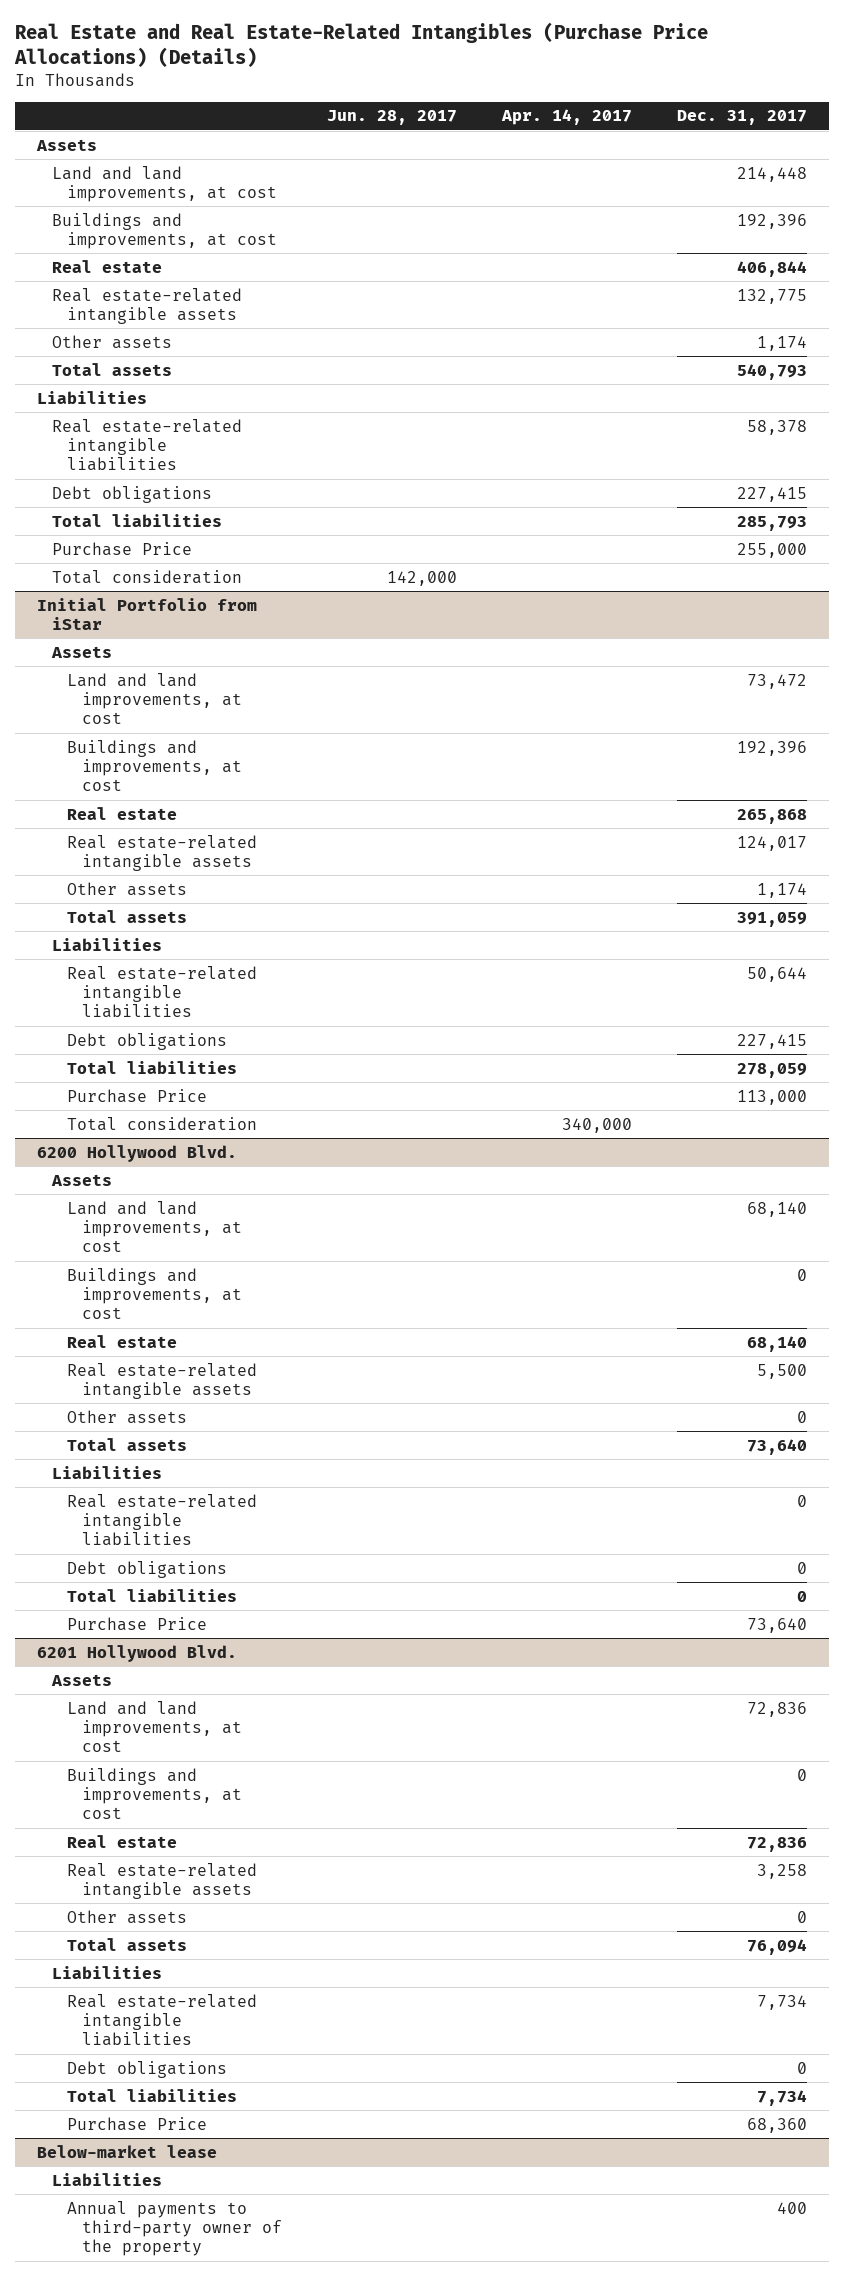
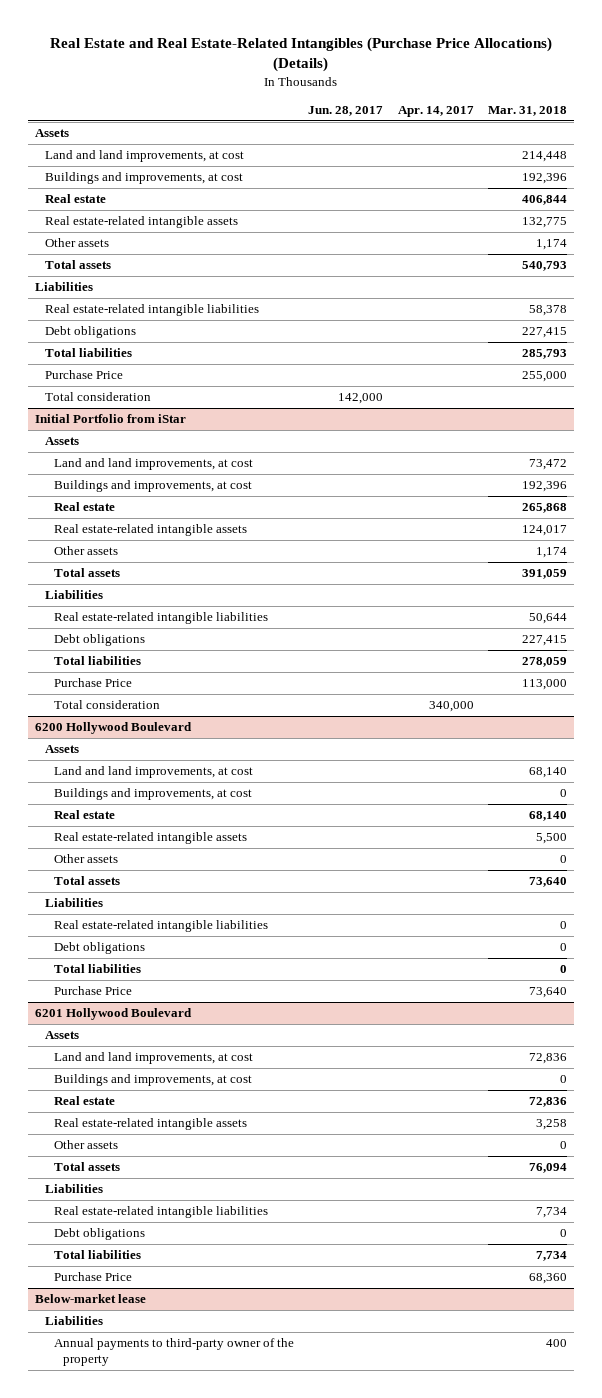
- | Jun. 28, 2017 | Apr. 14, 2017 | Dec. 31, 2017
+ | Jun. 28, 2017 | Apr. 14, 2017 | Mar. 31, 2018
- 6200 Hollywood Blvd.
+ 6200 Hollywood Boulevard
- 6201 Hollywood Blvd.
+ 6201 Hollywood Boulevard

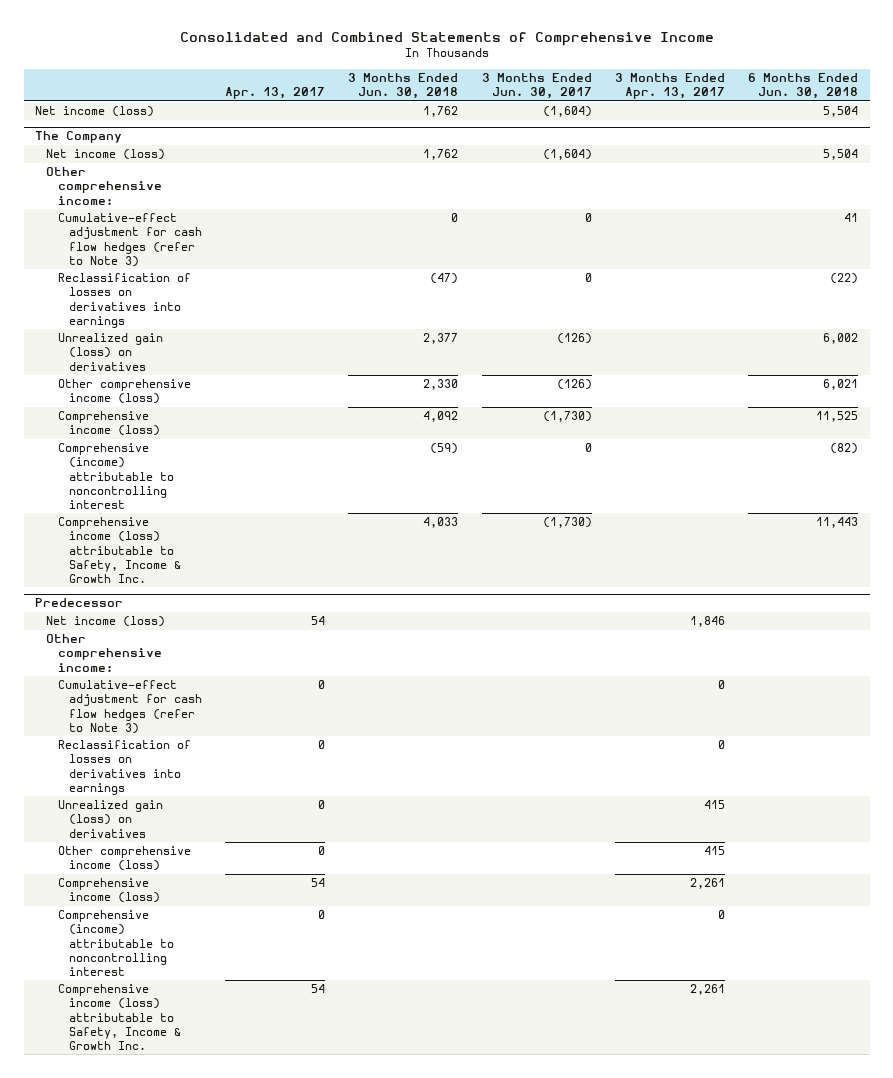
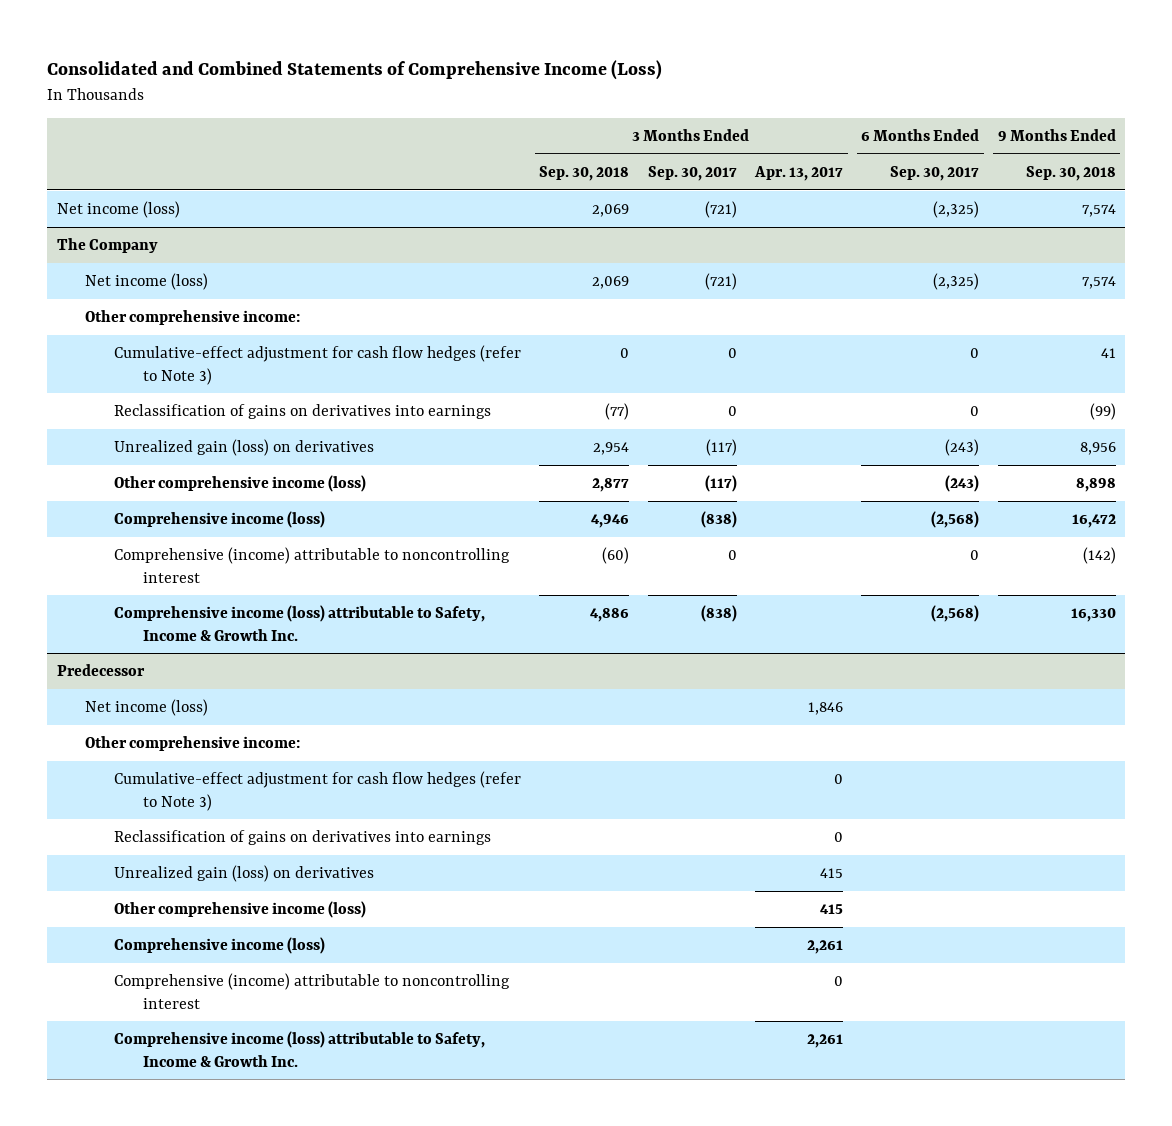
- Consolidated and Combined Statements of Comprehensive Income
+ Consolidated and Combined Statements of Comprehensive Income (Loss)
- | Apr. 13, 2017 | 3 Months Ended Jun. 30, 2018 | 3 Months Ended Jun. 30, 2017 | 3 Months Ended Apr. 13, 2017 | 6 Months Ended Jun. 30, 2018
+ | 3 Months Ended Sep. 30, 2018 | 3 Months Ended Sep. 30, 2017 | 3 Months Ended Apr. 13, 2017 | 6 Months Ended Sep. 30, 2017 | 9 Months Ended Sep. 30, 2018
@ The Company
- Reclassification of losses on derivatives into earnings | | (47) | 0 | | (22)
+ Reclassification of gains on derivatives into earnings | (77) | 0 | | 0 | (99)
@ Predecessor
- Reclassification of losses on derivatives into earnings | 0 | | | 0 |
+ Reclassification of gains on derivatives into earnings | | | 0 | |

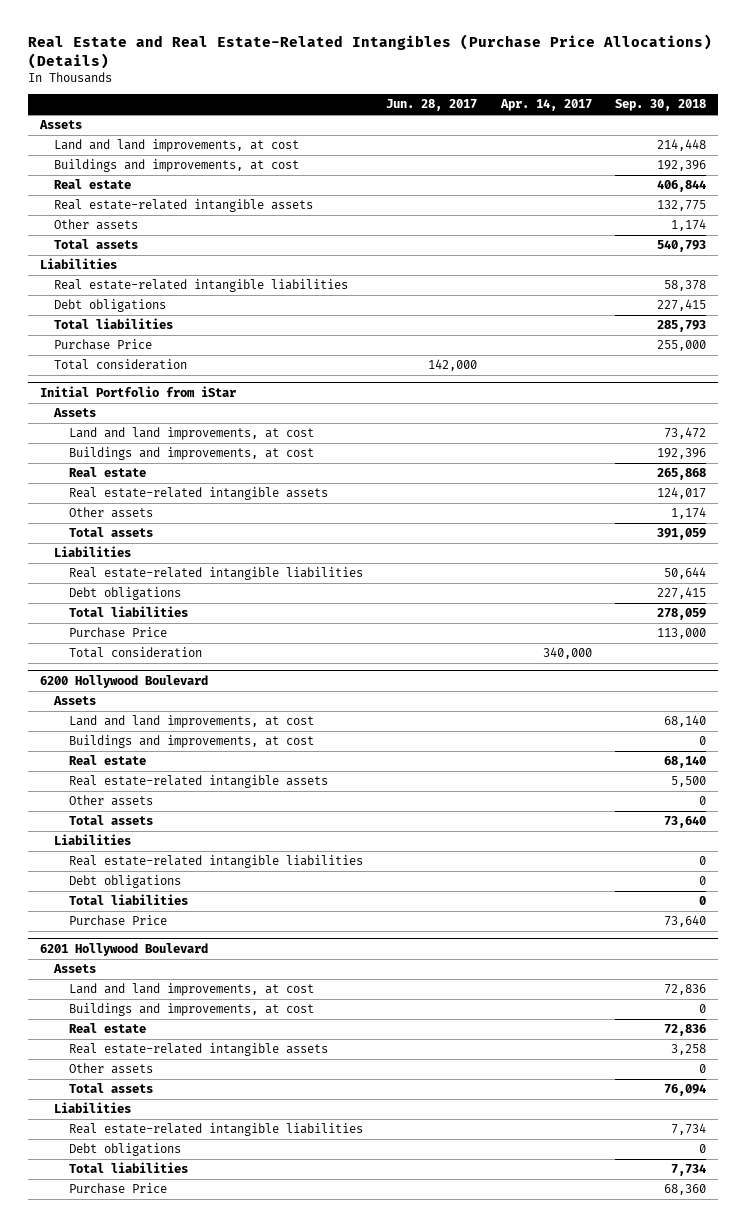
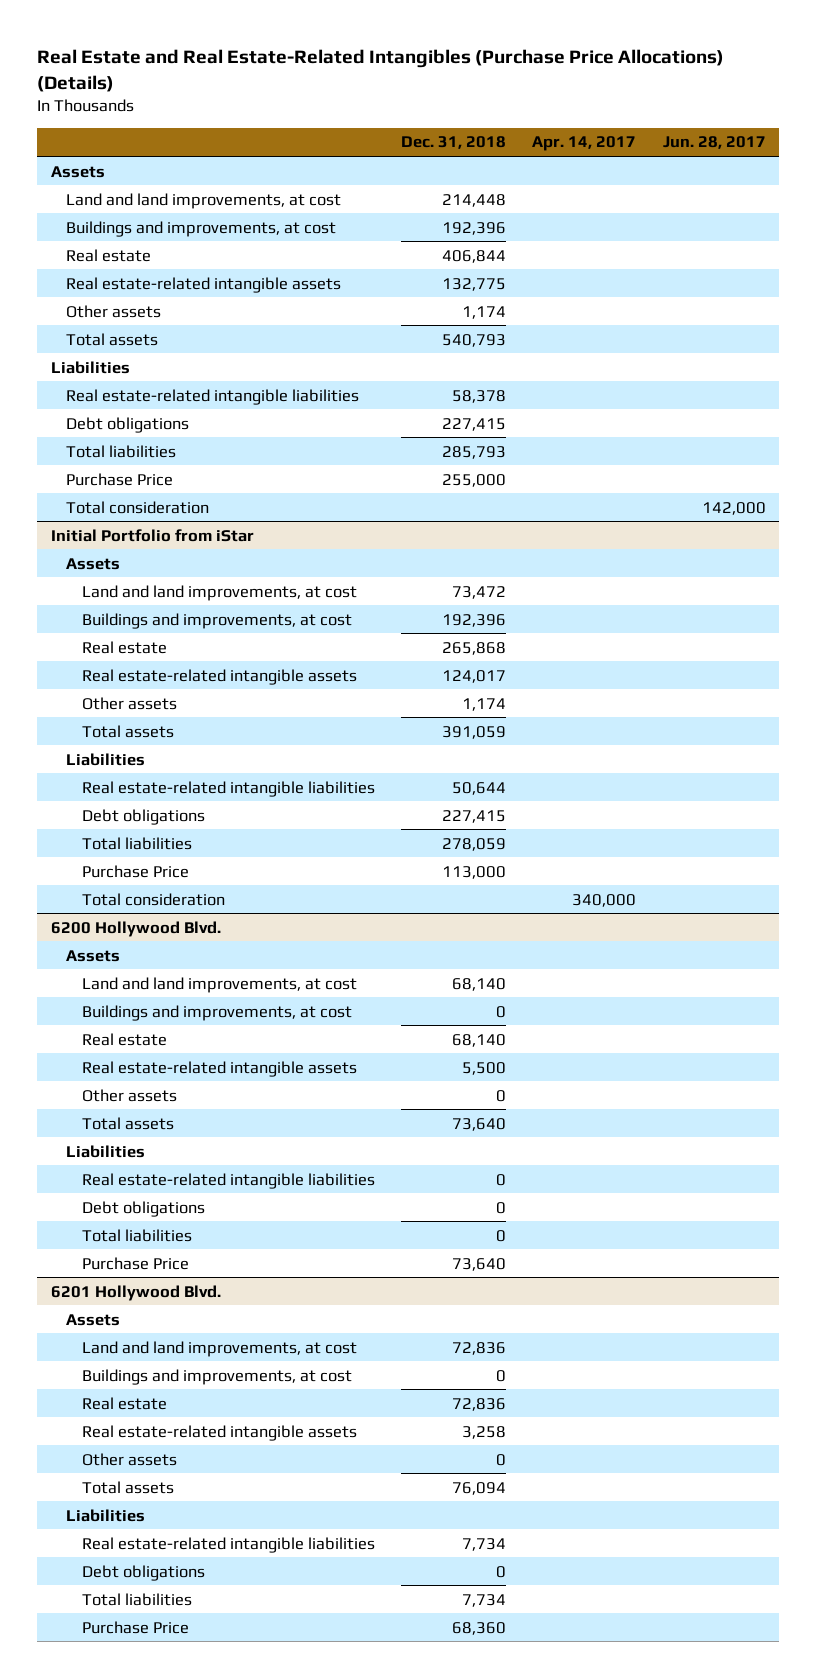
- | Jun. 28, 2017 | Apr. 14, 2017 | Sep. 30, 2018
+ | Dec. 31, 2018 | Apr. 14, 2017 | Jun. 28, 2017
- 6200 Hollywood Boulevard
+ 6200 Hollywood Blvd.
- 6201 Hollywood Boulevard
+ 6201 Hollywood Blvd.

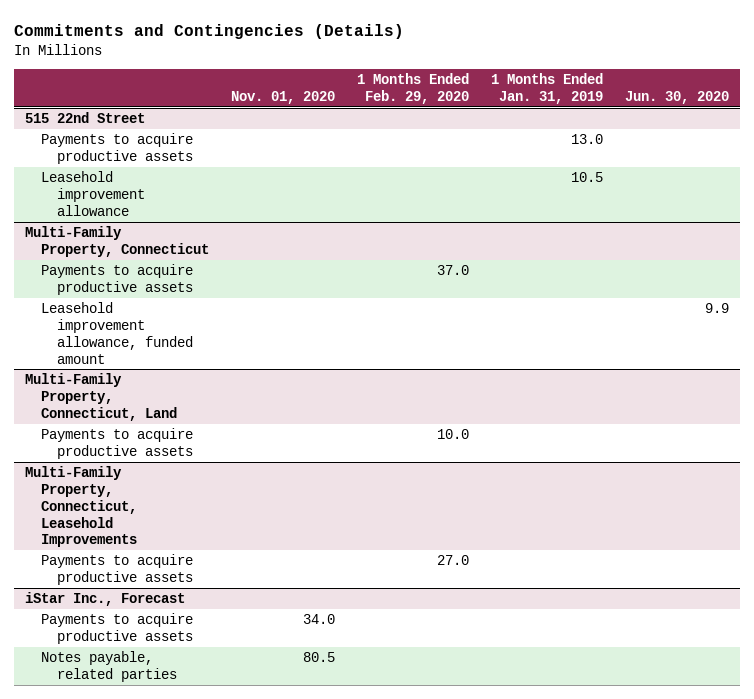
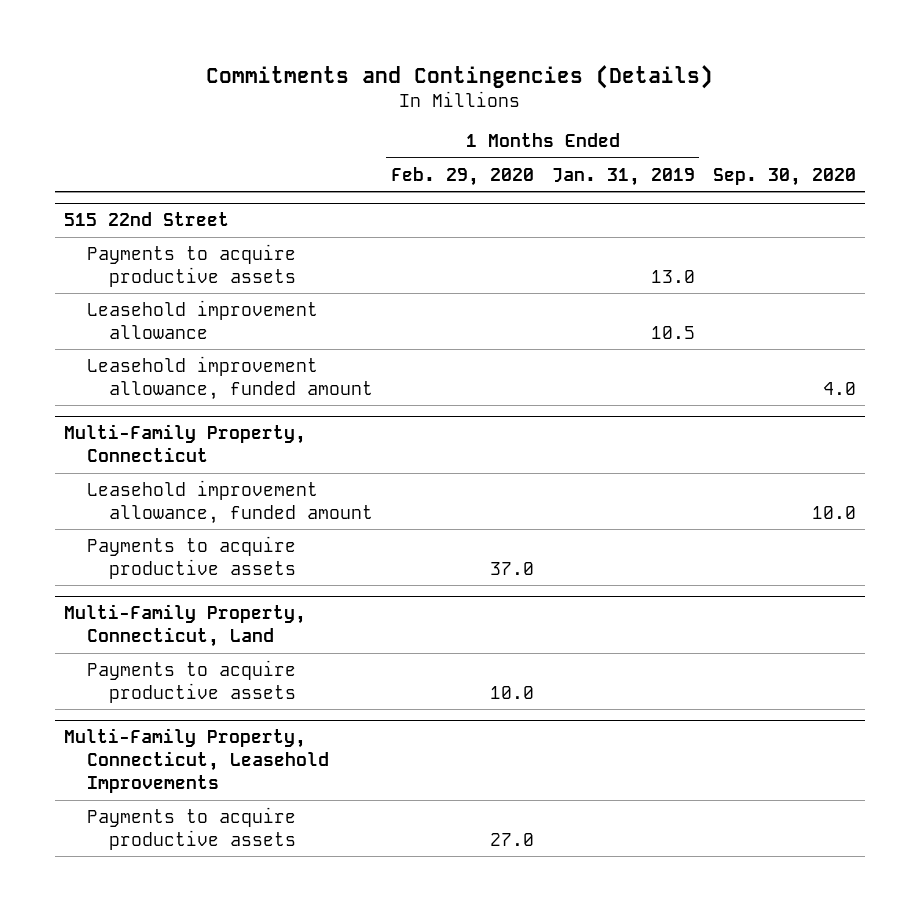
- | Nov. 01, 2020 | 1 Months Ended Feb. 29, 2020 | 1 Months Ended Jan. 31, 2019 | Jun. 30, 2020
+ | 1 Months Ended Feb. 29, 2020 | 1 Months Ended Jan. 31, 2019 | Sep. 30, 2020
@ 515 22nd Street
+ Leasehold improvement allowance, funded amount | | | 4.0
@ Multi-Family Property, Connecticut
moved down: Payments to acquire productive assets | 37.0 | |
- iStar Inc., Forecast
- Payments to acquire productive assets | 34.0 | | |
- Notes payable, related parties | 80.5 | | |

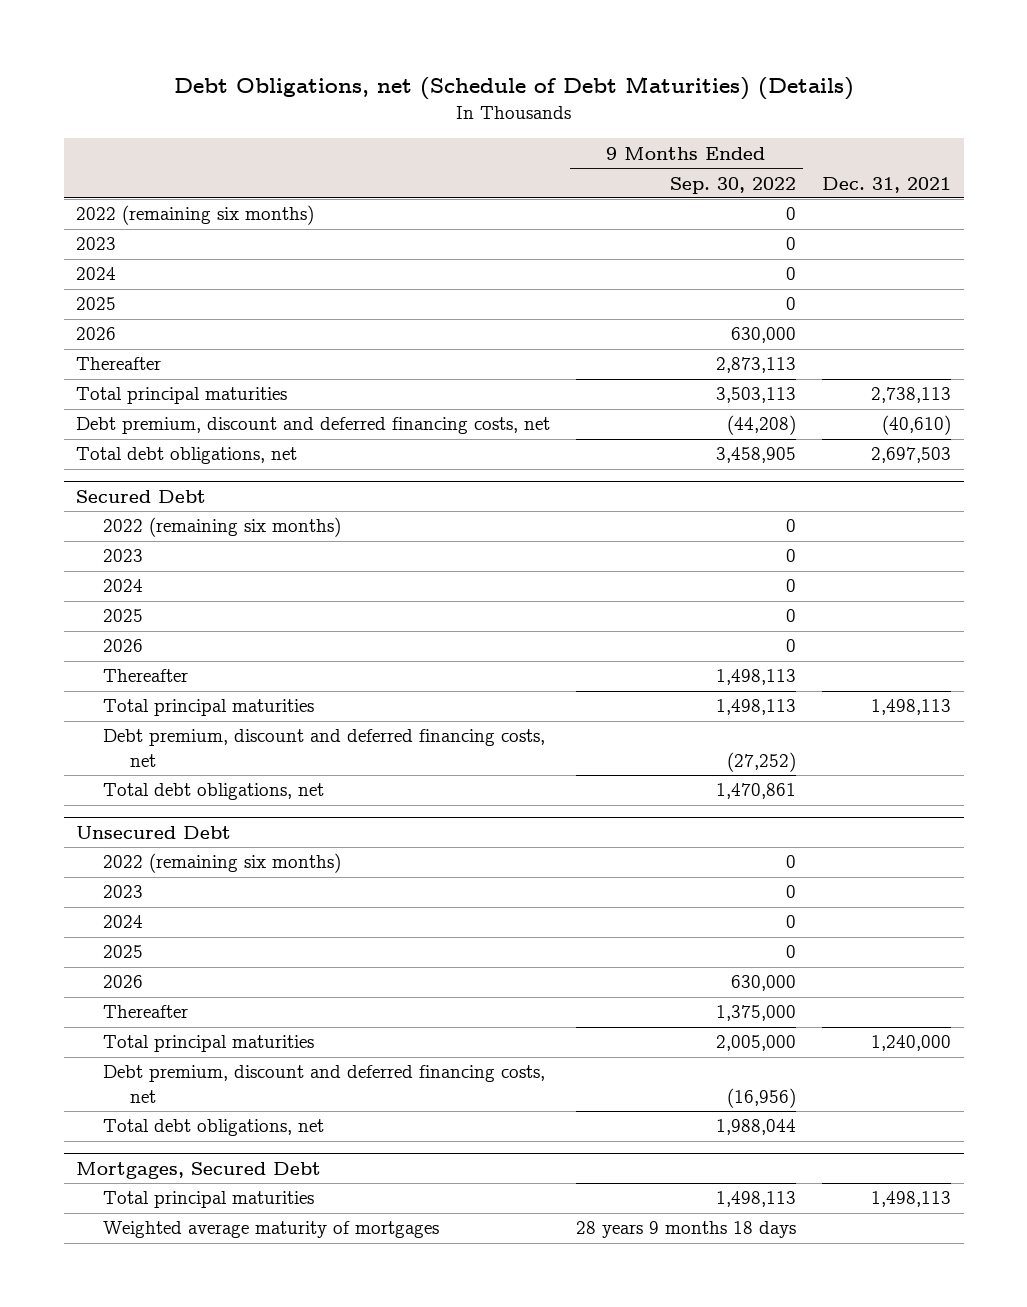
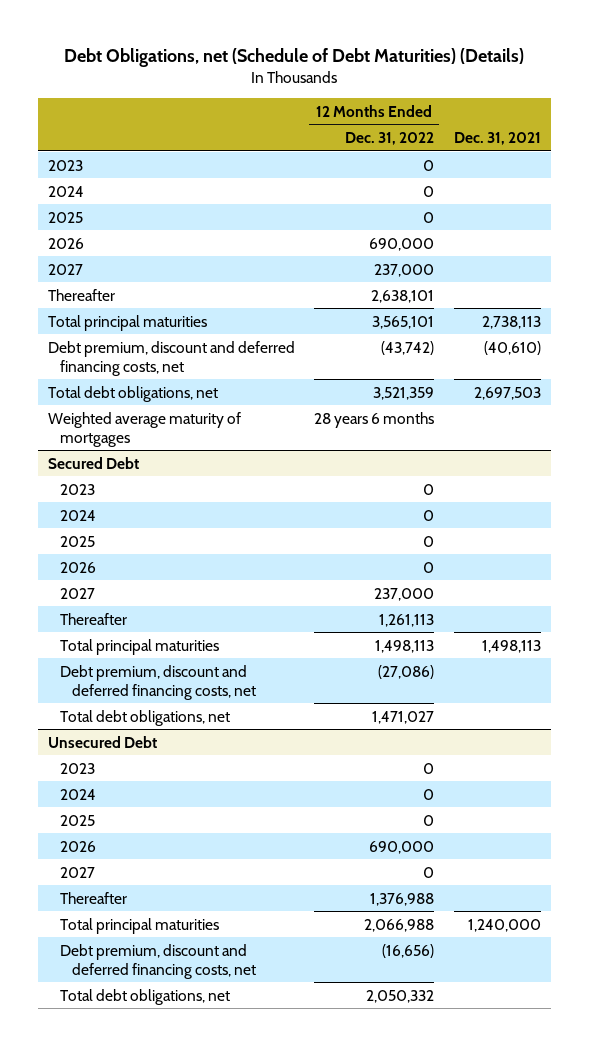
- | 9 Months Ended Sep. 30, 2022 | Dec. 31, 2021
+ | 12 Months Ended Dec. 31, 2022 | Dec. 31, 2021
- 2022 (remaining six months) | 0 |
+ 2027 | 237,000 |
+ Weighted average maturity of mortgages | 28 years 6 months |
@ Secured Debt
- 2022 (remaining six months) | 0 |
+ 2027 | 237,000 |
@ Unsecured Debt
- 2022 (remaining six months) | 0 |
+ 2027 | 0 |
- Mortgages, Secured Debt
- Total principal maturities | 1,498,113 | 1,498,113
- Weighted average maturity of mortgages | 28 years 9 months 18 days |

